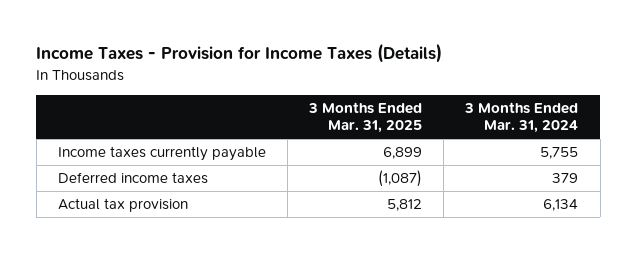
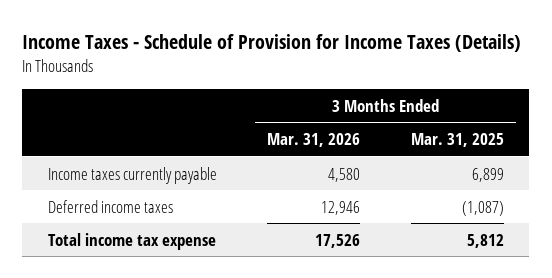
- Income Taxes - Provision for Income Taxes (Details)
+ Income Taxes - Schedule of Provision for Income Taxes (Details)
- | 3 Months Ended Mar. 31, 2025 | 3 Months Ended Mar. 31, 2024
+ | 3 Months Ended Mar. 31, 2026 | 3 Months Ended Mar. 31, 2025
- Actual tax provision | 5,812 | 6,134
+ Total income tax expense | 17,526 | 5,812

